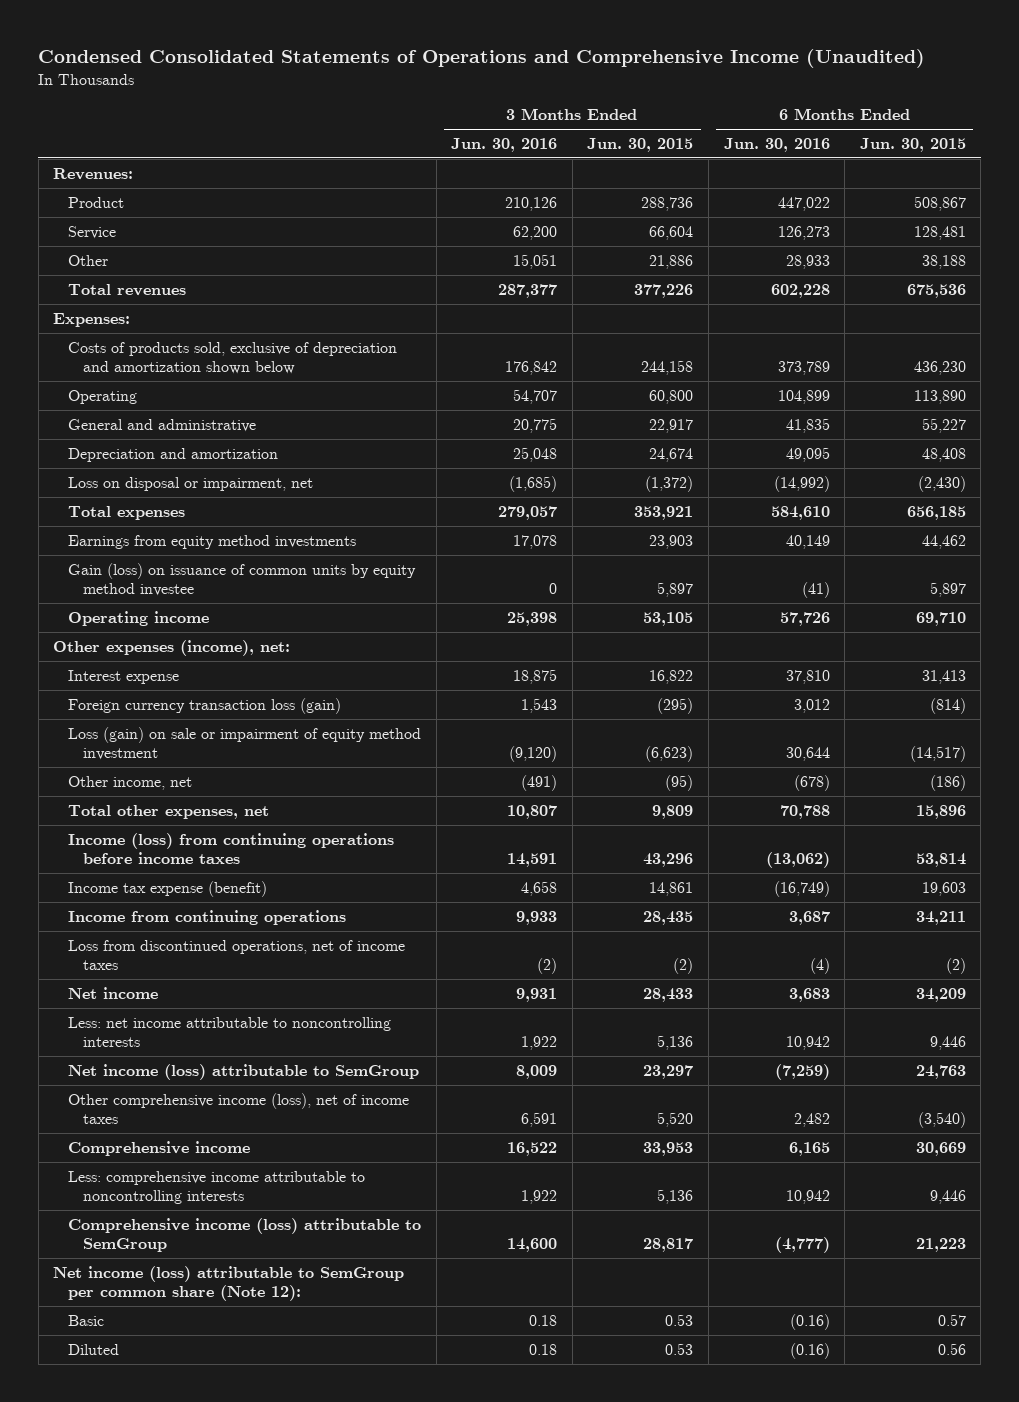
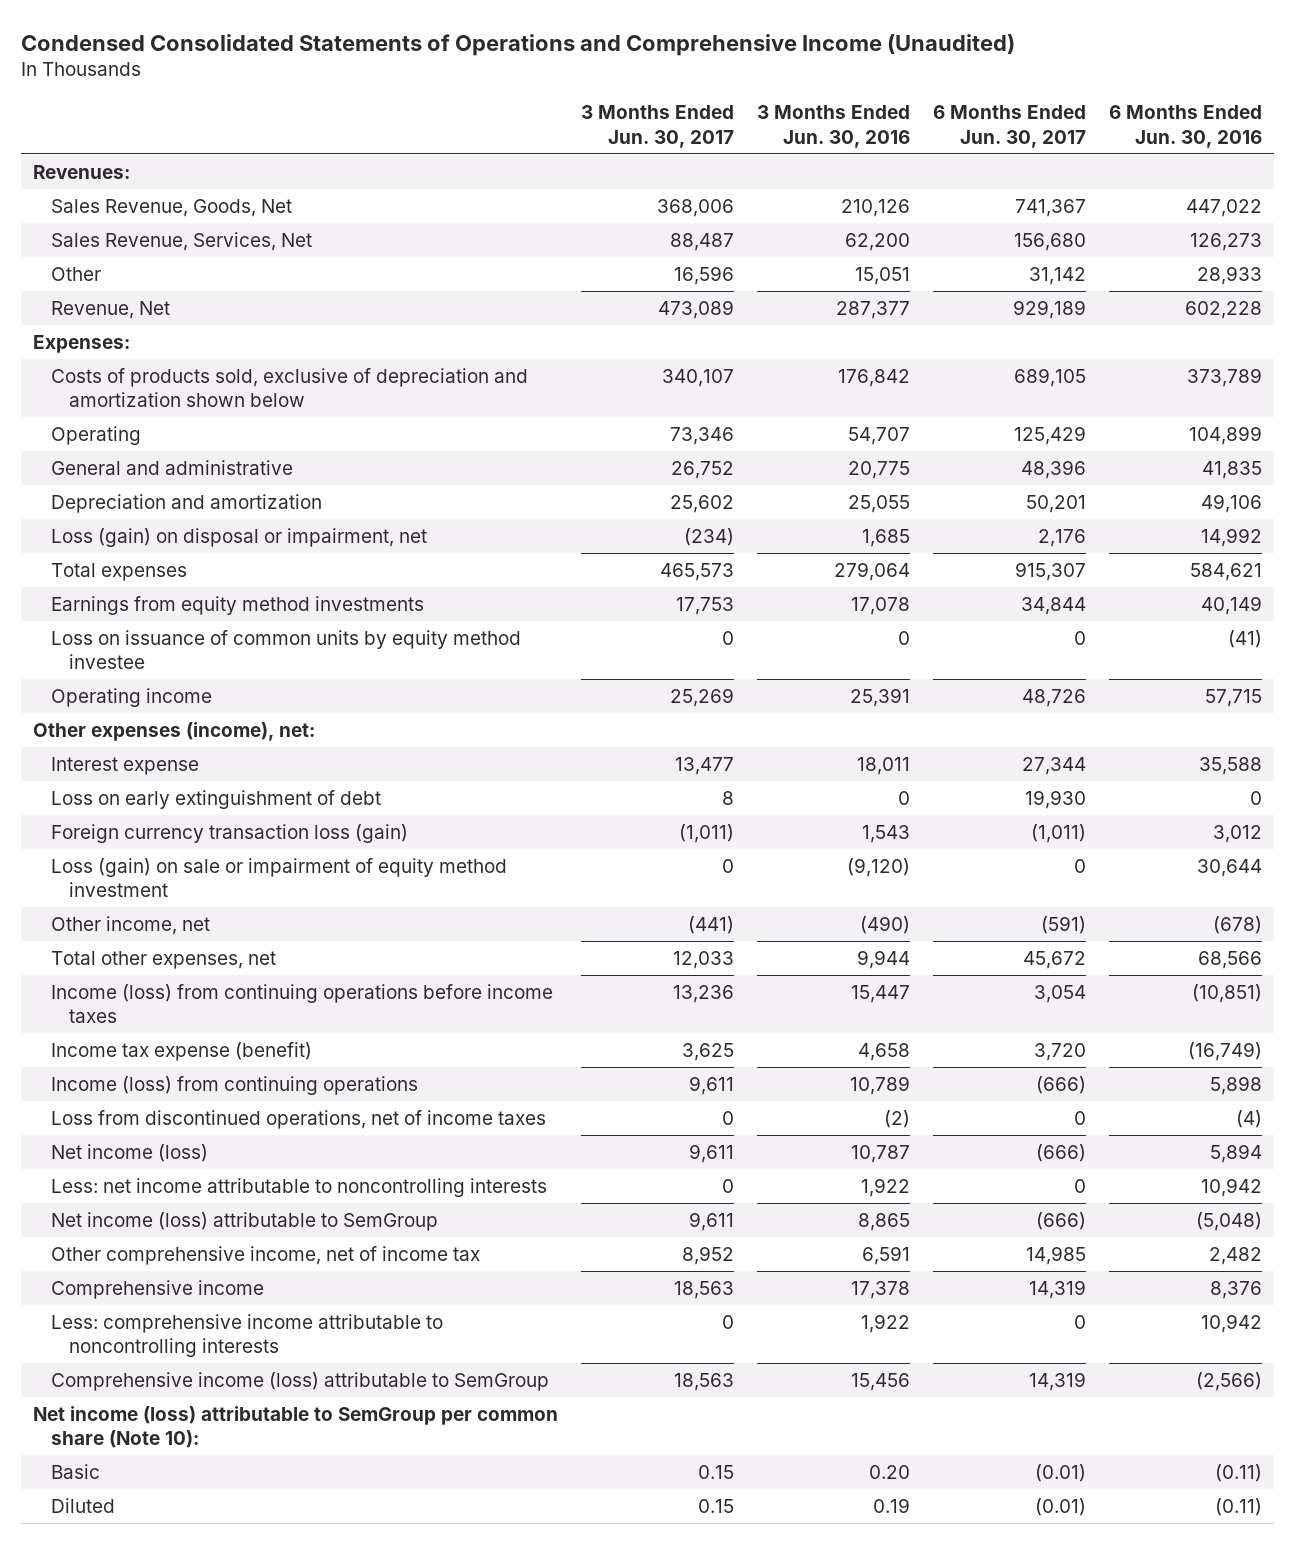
- | 3 Months Ended Jun. 30, 2016 | 3 Months Ended Jun. 30, 2015 | 6 Months Ended Jun. 30, 2016 | 6 Months Ended Jun. 30, 2015
+ | 3 Months Ended Jun. 30, 2017 | 3 Months Ended Jun. 30, 2016 | 6 Months Ended Jun. 30, 2017 | 6 Months Ended Jun. 30, 2016
- Product | 210,126 | 288,736 | 447,022 | 508,867
- Service | 62,200 | 66,604 | 126,273 | 128,481
+ Sales Revenue, Goods, Net | 368,006 | 210,126 | 741,367 | 447,022
+ Sales Revenue, Services, Net | 88,487 | 62,200 | 156,680 | 126,273
- Total revenues | 287,377 | 377,226 | 602,228 | 675,536
+ Revenue, Net | 473,089 | 287,377 | 929,189 | 602,228
- Depreciation and amortization | 25,048 | 24,674 | 49,095 | 48,408
- Loss on disposal or impairment, net | (1,685) | (1,372) | (14,992) | (2,430)
- Total expenses | 279,057 | 353,921 | 584,610 | 656,185
+ Depreciation and amortization | 25,602 | 25,055 | 50,201 | 49,106
+ Loss (gain) on disposal or impairment, net | (234) | 1,685 | 2,176 | 14,992
+ Total expenses | 465,573 | 279,064 | 915,307 | 584,621
- Gain (loss) on issuance of common units by equity method investee | 0 | 5,897 | (41) | 5,897
- Operating income | 25,398 | 53,105 | 57,726 | 69,710
+ Loss on issuance of common units by equity method investee | 0 | 0 | 0 | (41)
+ Operating income | 25,269 | 25,391 | 48,726 | 57,715
- Interest expense | 18,875 | 16,822 | 37,810 | 31,413
+ Interest expense | 13,477 | 18,011 | 27,344 | 35,588
+ Loss on early extinguishment of debt | 8 | 0 | 19,930 | 0
- Other income, net | (491) | (95) | (678) | (186)
- Total other expenses, net | 10,807 | 9,809 | 70,788 | 15,896
- Income (loss) from continuing operations before income taxes | 14,591 | 43,296 | (13,062) | 53,814
+ Other income, net | (441) | (490) | (591) | (678)
+ Total other expenses, net | 12,033 | 9,944 | 45,672 | 68,566
+ Income (loss) from continuing operations before income taxes | 13,236 | 15,447 | 3,054 | (10,851)
- Income from continuing operations | 9,933 | 28,435 | 3,687 | 34,211
+ Income (loss) from continuing operations | 9,611 | 10,789 | (666) | 5,898
- Net income | 9,931 | 28,433 | 3,683 | 34,209
+ Net income (loss) | 9,611 | 10,787 | (666) | 5,894
- Net income (loss) attributable to SemGroup | 8,009 | 23,297 | (7,259) | 24,763
- Other comprehensive income (loss), net of income taxes | 6,591 | 5,520 | 2,482 | (3,540)
- Comprehensive income | 16,522 | 33,953 | 6,165 | 30,669
+ Net income (loss) attributable to SemGroup | 9,611 | 8,865 | (666) | (5,048)
+ Other comprehensive income, net of income tax | 8,952 | 6,591 | 14,985 | 2,482
+ Comprehensive income | 18,563 | 17,378 | 14,319 | 8,376
- Comprehensive income (loss) attributable to SemGroup | 14,600 | 28,817 | (4,777) | 21,223
- Net income (loss) attributable to SemGroup per common share (Note 12):
- Basic | 0.18 | 0.53 | (0.16) | 0.57
- Diluted | 0.18 | 0.53 | (0.16) | 0.56
+ Comprehensive income (loss) attributable to SemGroup | 18,563 | 15,456 | 14,319 | (2,566)
+ Net income (loss) attributable to SemGroup per common share (Note 10):
+ Basic | 0.15 | 0.20 | (0.01) | (0.11)
+ Diluted | 0.15 | 0.19 | (0.01) | (0.11)

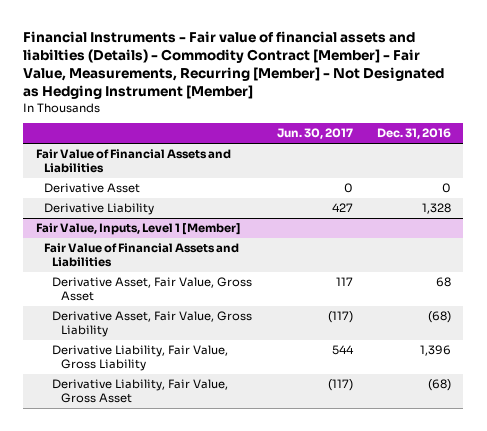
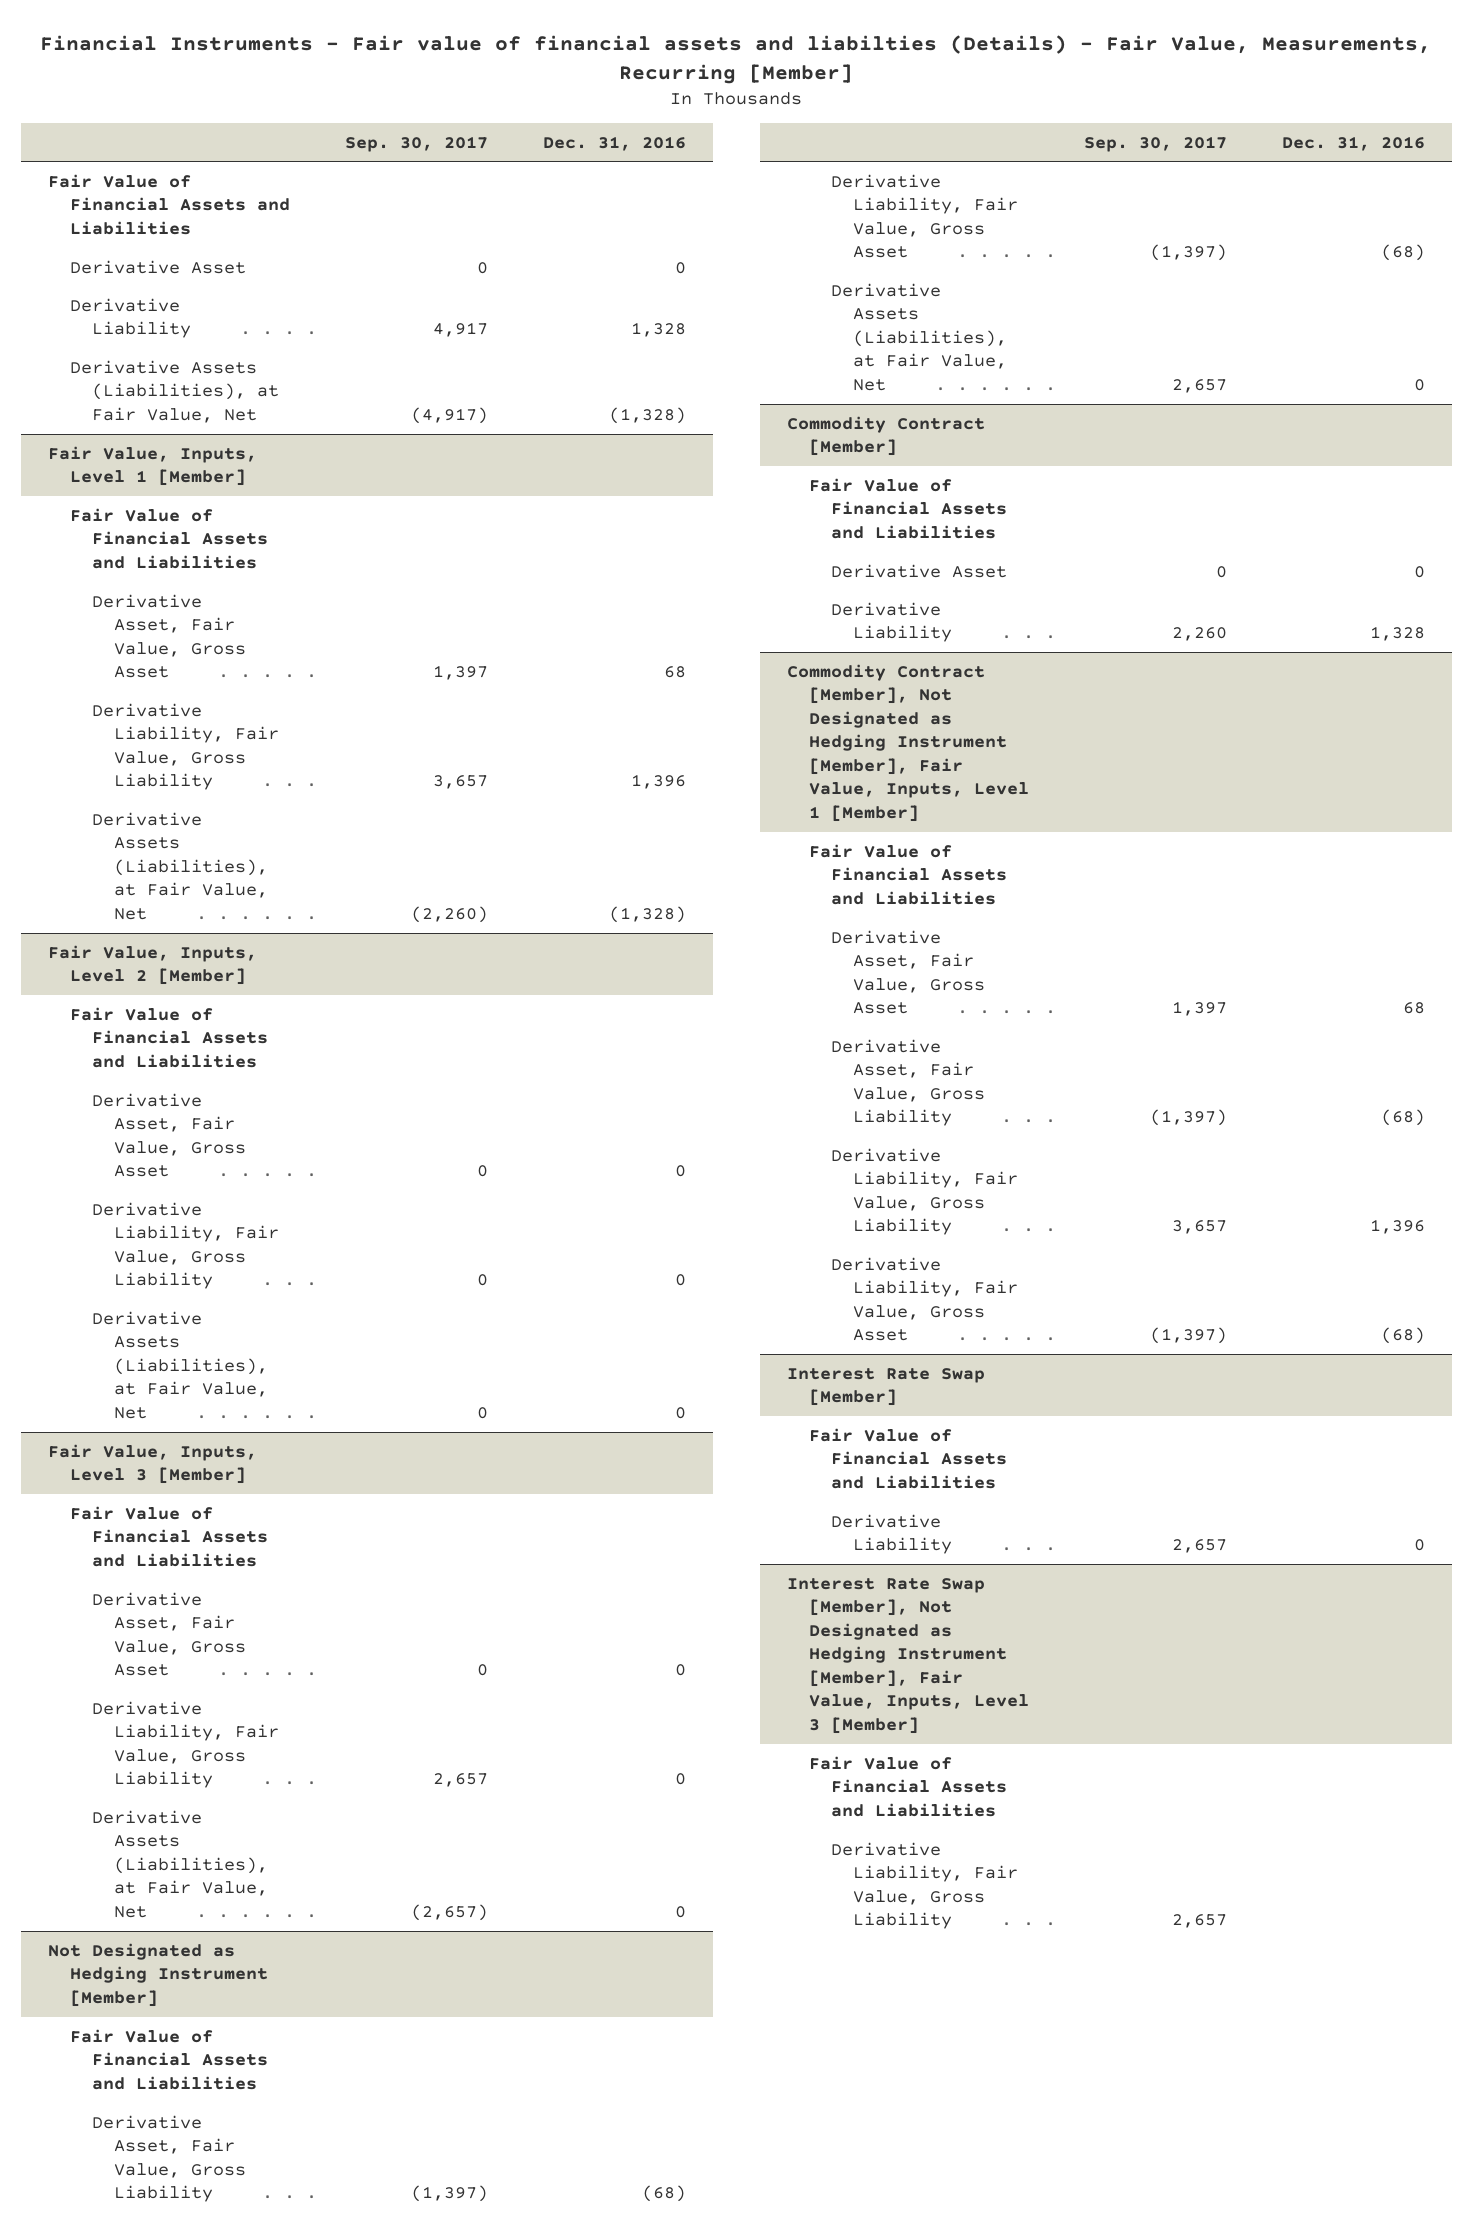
- Financial Instruments - Fair value of financial assets and liabilties (Details) - Commodity Contract [Member] - Fair Value, Measurements, Recurring [Member] - Not Designated as Hedging Instrument [Member]
+ Financial Instruments - Fair value of financial assets and liabilties (Details) - Fair Value, Measurements, Recurring [Member]
- | Jun. 30, 2017 | Dec. 31, 2016
+ | Sep. 30, 2017 | Dec. 31, 2016
+ Derivative Assets (Liabilities), at Fair Value, Net | (4,917) | (1,328)
@ Fair Value, Inputs, Level 1 [Member]
+ Derivative Liability, Fair Value, Gross Liability | 3,657 | 1,396
+ Derivative Assets (Liabilities), at Fair Value, Net | (2,260) | (1,328)
+ Fair Value, Inputs, Level 2 [Member]
+ Fair Value of Financial Assets and Liabilities
+ Derivative Asset, Fair Value, Gross Asset | 0 | 0
+ Derivative Liability, Fair Value, Gross Liability | 0 | 0
+ Derivative Assets (Liabilities), at Fair Value, Net | 0 | 0
+ Fair Value, Inputs, Level 3 [Member]
+ Fair Value of Financial Assets and Liabilities
+ Derivative Asset, Fair Value, Gross Asset | 0 | 0
+ Derivative Liability, Fair Value, Gross Liability | 2,657 | 0
+ Derivative Assets (Liabilities), at Fair Value, Net | (2,657) | 0
+ Not Designated as Hedging Instrument [Member]
+ Fair Value of Financial Assets and Liabilities
+ Derivative Liability, Fair Value, Gross Asset | (1,397) | (68)
+ Derivative Assets (Liabilities), at Fair Value, Net | 2,657 | 0
+ Commodity Contract [Member]
+ Fair Value of Financial Assets and Liabilities
+ Derivative Asset | 0 | 0
+ Derivative Liability | 2,260 | 1,328
+ Commodity Contract [Member], Not Designated as Hedging Instrument [Member], Fair Value, Inputs, Level 1 [Member]
+ Fair Value of Financial Assets and Liabilities
+ Derivative Asset, Fair Value, Gross Asset | 1,397 | 68
+ Derivative Asset, Fair Value, Gross Liability | (1,397) | (68)
+ Interest Rate Swap [Member]
+ Fair Value of Financial Assets and Liabilities
+ Derivative Liability | 2,657 | 0
+ Interest Rate Swap [Member], Not Designated as Hedging Instrument [Member], Fair Value, Inputs, Level 3 [Member]
+ Fair Value of Financial Assets and Liabilities
+ Derivative Liability, Fair Value, Gross Liability | 2,657 |

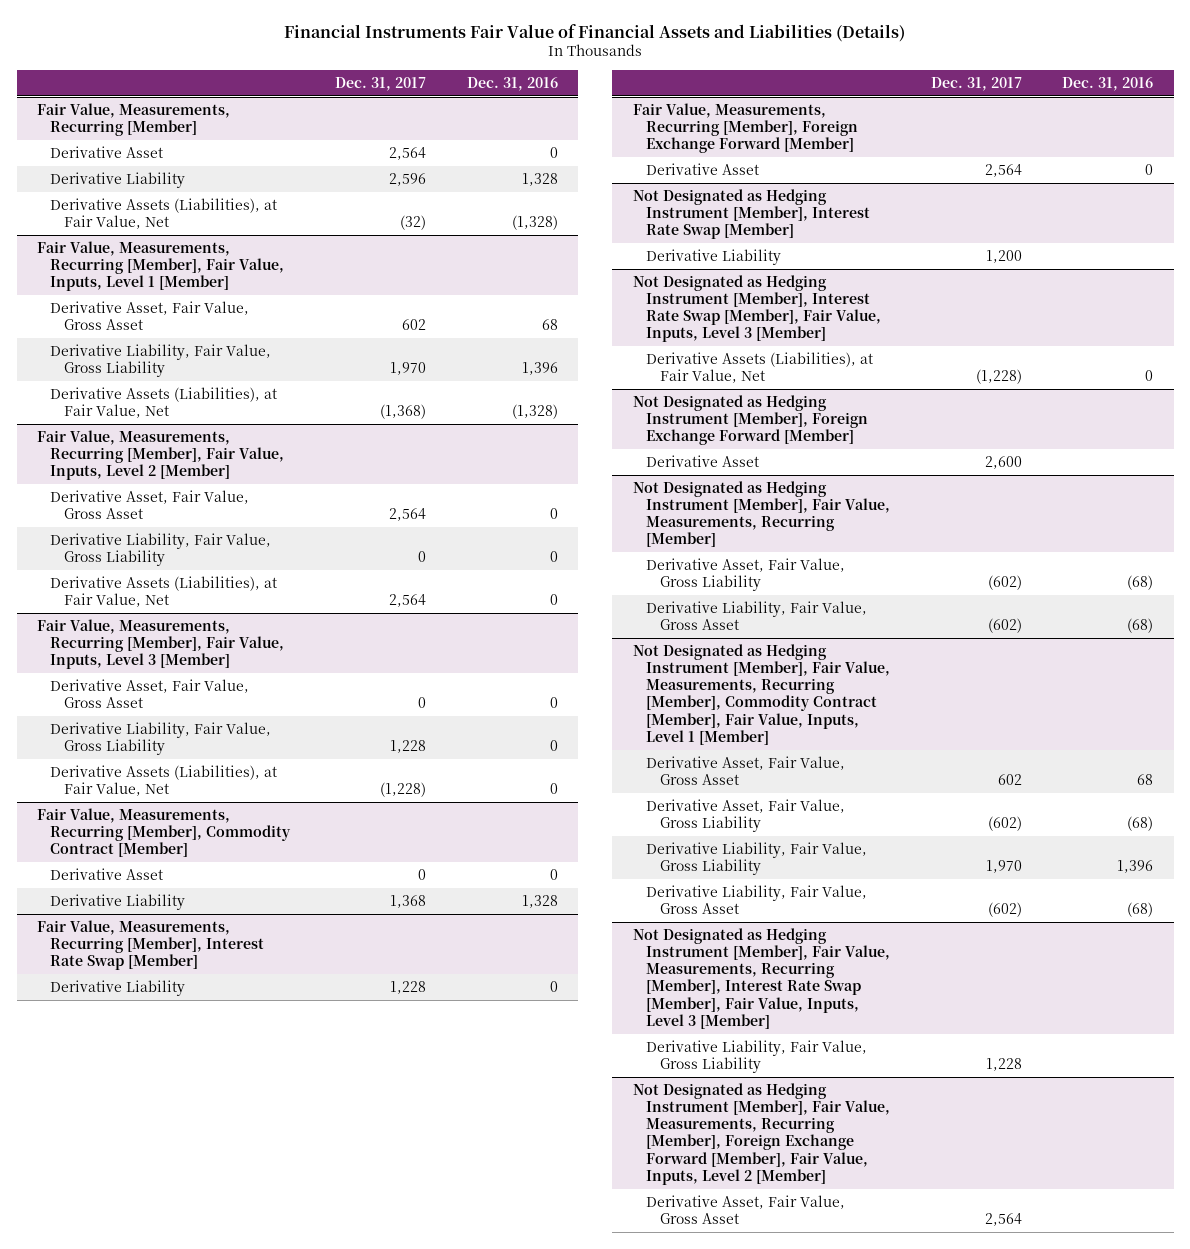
- Financial Instruments - Fair value of financial assets and liabilties (Details) - Fair Value, Measurements, Recurring [Member]
+ Financial Instruments Fair Value of Financial Assets and Liabilities (Details)
- | Sep. 30, 2017 | Dec. 31, 2016
+ | Dec. 31, 2017 | Dec. 31, 2016
- Fair Value of Financial Assets and Liabilities
+ Fair Value, Measurements, Recurring [Member]
- Fair Value, Inputs, Level 1 [Member]
- Fair Value of Financial Assets and Liabilities
+ Fair Value, Measurements, Recurring [Member], Fair Value, Inputs, Level 1 [Member]
- Fair Value, Inputs, Level 2 [Member]
- Fair Value of Financial Assets and Liabilities
+ Fair Value, Measurements, Recurring [Member], Fair Value, Inputs, Level 2 [Member]
- Fair Value, Inputs, Level 3 [Member]
- Fair Value of Financial Assets and Liabilities
+ Fair Value, Measurements, Recurring [Member], Fair Value, Inputs, Level 3 [Member]
- Not Designated as Hedging Instrument [Member]
- Fair Value of Financial Assets and Liabilities
- Derivative Asset, Fair Value, Gross Liability | (1,397) | (68)
- Derivative Liability, Fair Value, Gross Asset | (1,397) | (68)
- Derivative Assets (Liabilities), at Fair Value, Net | 2,657 | 0
- Commodity Contract [Member]
- Fair Value of Financial Assets and Liabilities
+ Fair Value, Measurements, Recurring [Member], Commodity Contract [Member]
- Commodity Contract [Member], Not Designated as Hedging Instrument [Member], Fair Value, Inputs, Level 1 [Member]
- Fair Value of Financial Assets and Liabilities
+ Fair Value, Measurements, Recurring [Member], Interest Rate Swap [Member]
+ Derivative Liability | 1,228 | 0
+ Fair Value, Measurements, Recurring [Member], Foreign Exchange Forward [Member]
+ Derivative Asset | 2,564 | 0
+ Not Designated as Hedging Instrument [Member], Interest Rate Swap [Member]
+ Derivative Liability | 1,200 |
+ Not Designated as Hedging Instrument [Member], Interest Rate Swap [Member], Fair Value, Inputs, Level 3 [Member]
+ Derivative Assets (Liabilities), at Fair Value, Net | (1,228) | 0
+ Not Designated as Hedging Instrument [Member], Foreign Exchange Forward [Member]
+ Derivative Asset | 2,600 |
+ Not Designated as Hedging Instrument [Member], Fair Value, Measurements, Recurring [Member]
+ Derivative Asset, Fair Value, Gross Liability | (602) | (68)
+ Derivative Liability, Fair Value, Gross Asset | (602) | (68)
+ Not Designated as Hedging Instrument [Member], Fair Value, Measurements, Recurring [Member], Commodity Contract [Member], Fair Value, Inputs, Level 1 [Member]
- Interest Rate Swap [Member]
- Fair Value of Financial Assets and Liabilities
- Derivative Liability | 2,657 | 0
- Interest Rate Swap [Member], Not Designated as Hedging Instrument [Member], Fair Value, Inputs, Level 3 [Member]
- Fair Value of Financial Assets and Liabilities
+ Not Designated as Hedging Instrument [Member], Fair Value, Measurements, Recurring [Member], Interest Rate Swap [Member], Fair Value, Inputs, Level 3 [Member]
+ Not Designated as Hedging Instrument [Member], Fair Value, Measurements, Recurring [Member], Foreign Exchange Forward [Member], Fair Value, Inputs, Level 2 [Member]
+ Derivative Asset, Fair Value, Gross Asset | 2,564 |

